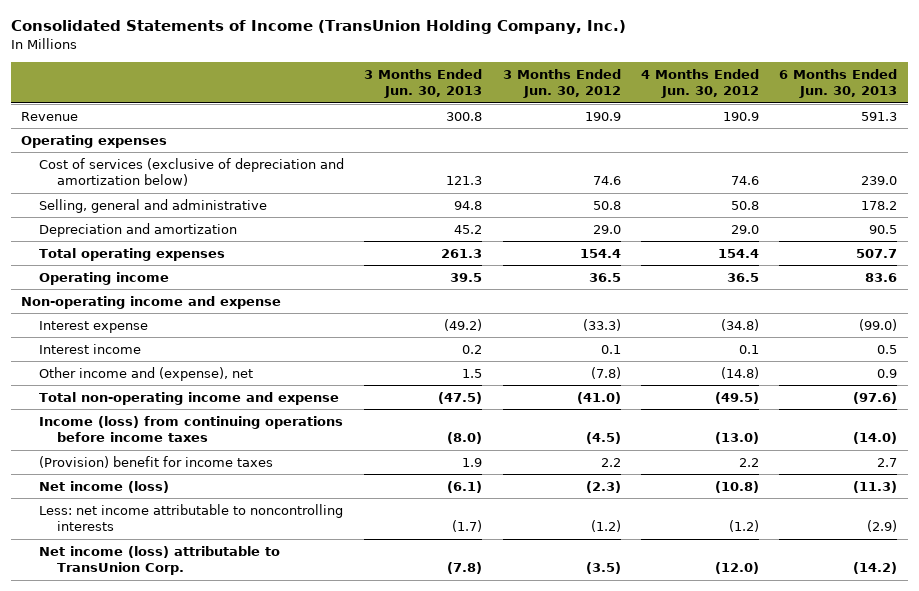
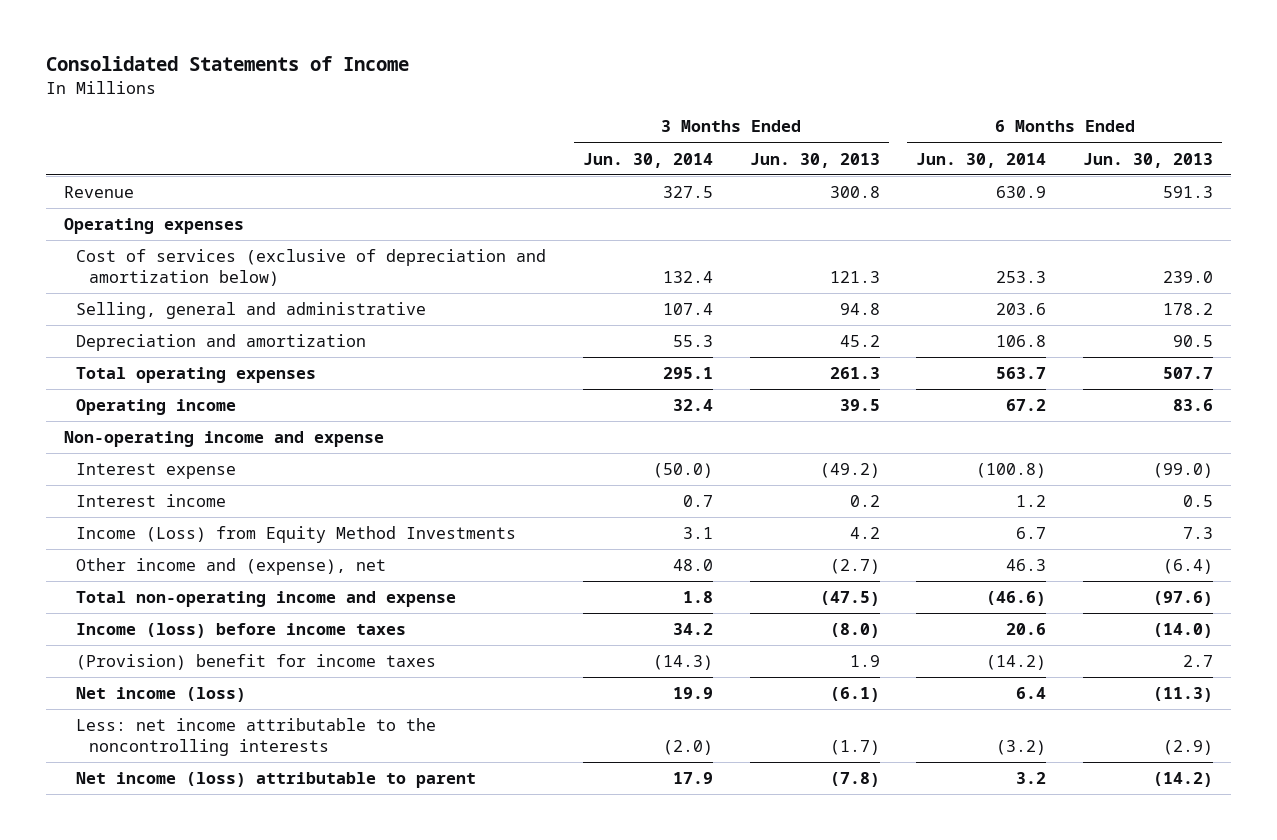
- Consolidated Statements of Income (TransUnion Holding Company, Inc.)
+ Consolidated Statements of Income
- | 3 Months Ended Jun. 30, 2013 | 3 Months Ended Jun. 30, 2012 | 4 Months Ended Jun. 30, 2012 | 6 Months Ended Jun. 30, 2013
+ | 3 Months Ended Jun. 30, 2014 | 3 Months Ended Jun. 30, 2013 | 6 Months Ended Jun. 30, 2014 | 6 Months Ended Jun. 30, 2013
- Other income and (expense), net | 1.5 | (7.8) | (14.8) | 0.9
+ Income (Loss) from Equity Method Investments | 3.1 | 4.2 | 6.7 | 7.3
+ Other income and (expense), net | 48.0 | (2.7) | 46.3 | (6.4)
- Income (loss) from continuing operations before income taxes | (8.0) | (4.5) | (13.0) | (14.0)
+ Income (loss) before income taxes | 34.2 | (8.0) | 20.6 | (14.0)
- Less: net income attributable to noncontrolling interests | (1.7) | (1.2) | (1.2) | (2.9)
- Net income (loss) attributable to TransUnion Corp. | (7.8) | (3.5) | (12.0) | (14.2)
+ Less: net income attributable to the noncontrolling interests | (2.0) | (1.7) | (3.2) | (2.9)
+ Net income (loss) attributable to parent | 17.9 | (7.8) | 3.2 | (14.2)

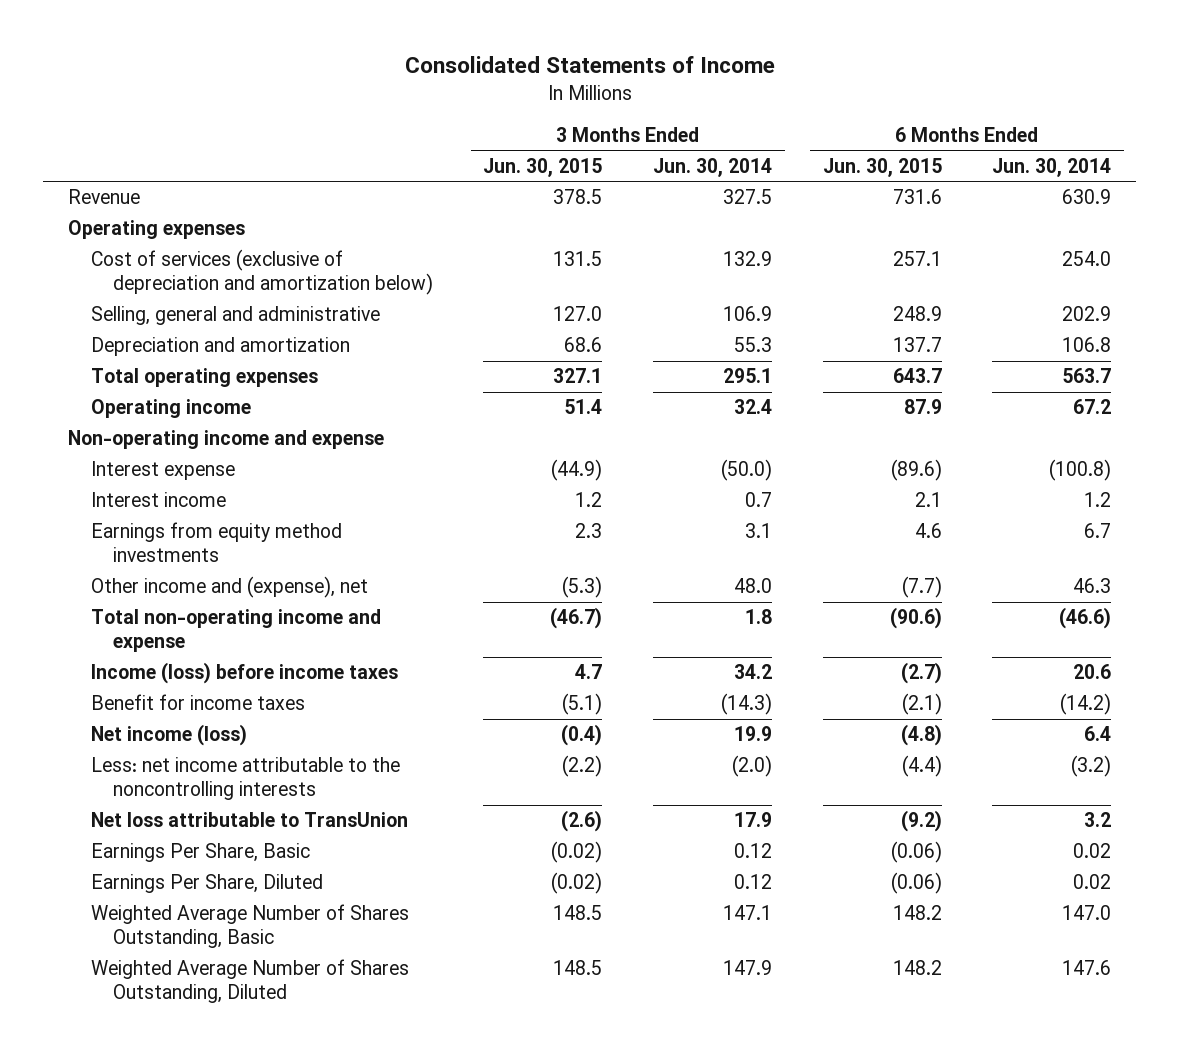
- | 3 Months Ended Jun. 30, 2014 | 3 Months Ended Jun. 30, 2013 | 6 Months Ended Jun. 30, 2014 | 6 Months Ended Jun. 30, 2013
+ | 3 Months Ended Jun. 30, 2015 | 3 Months Ended Jun. 30, 2014 | 6 Months Ended Jun. 30, 2015 | 6 Months Ended Jun. 30, 2014
- Cost of services (exclusive of depreciation and amortization below) | 132.4 | 121.3 | 253.3 | 239.0
- Selling, general and administrative | 107.4 | 94.8 | 203.6 | 178.2
+ Cost of services (exclusive of depreciation and amortization below) | 131.5 | 132.9 | 257.1 | 254.0
+ Selling, general and administrative | 127.0 | 106.9 | 248.9 | 202.9
- Income (Loss) from Equity Method Investments | 3.1 | 4.2 | 6.7 | 7.3
+ Earnings from equity method investments | 2.3 | 3.1 | 4.6 | 6.7
- (Provision) benefit for income taxes | (14.3) | 1.9 | (14.2) | 2.7
+ Benefit for income taxes | (5.1) | (14.3) | (2.1) | (14.2)
- Net income (loss) attributable to parent | 17.9 | (7.8) | 3.2 | (14.2)
+ Net loss attributable to TransUnion | (2.6) | 17.9 | (9.2) | 3.2
+ Earnings Per Share, Basic | (0.02) | 0.12 | (0.06) | 0.02
+ Earnings Per Share, Diluted | (0.02) | 0.12 | (0.06) | 0.02
+ Weighted Average Number of Shares Outstanding, Basic | 148.5 | 147.1 | 148.2 | 147.0
+ Weighted Average Number of Shares Outstanding, Diluted | 148.5 | 147.9 | 148.2 | 147.6

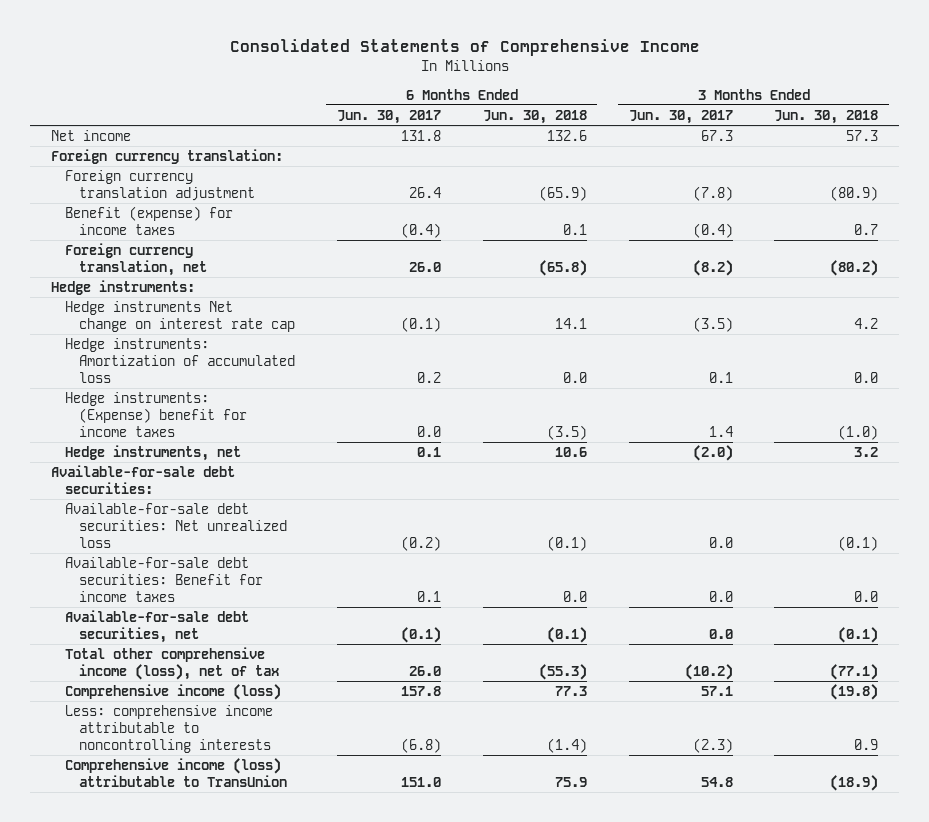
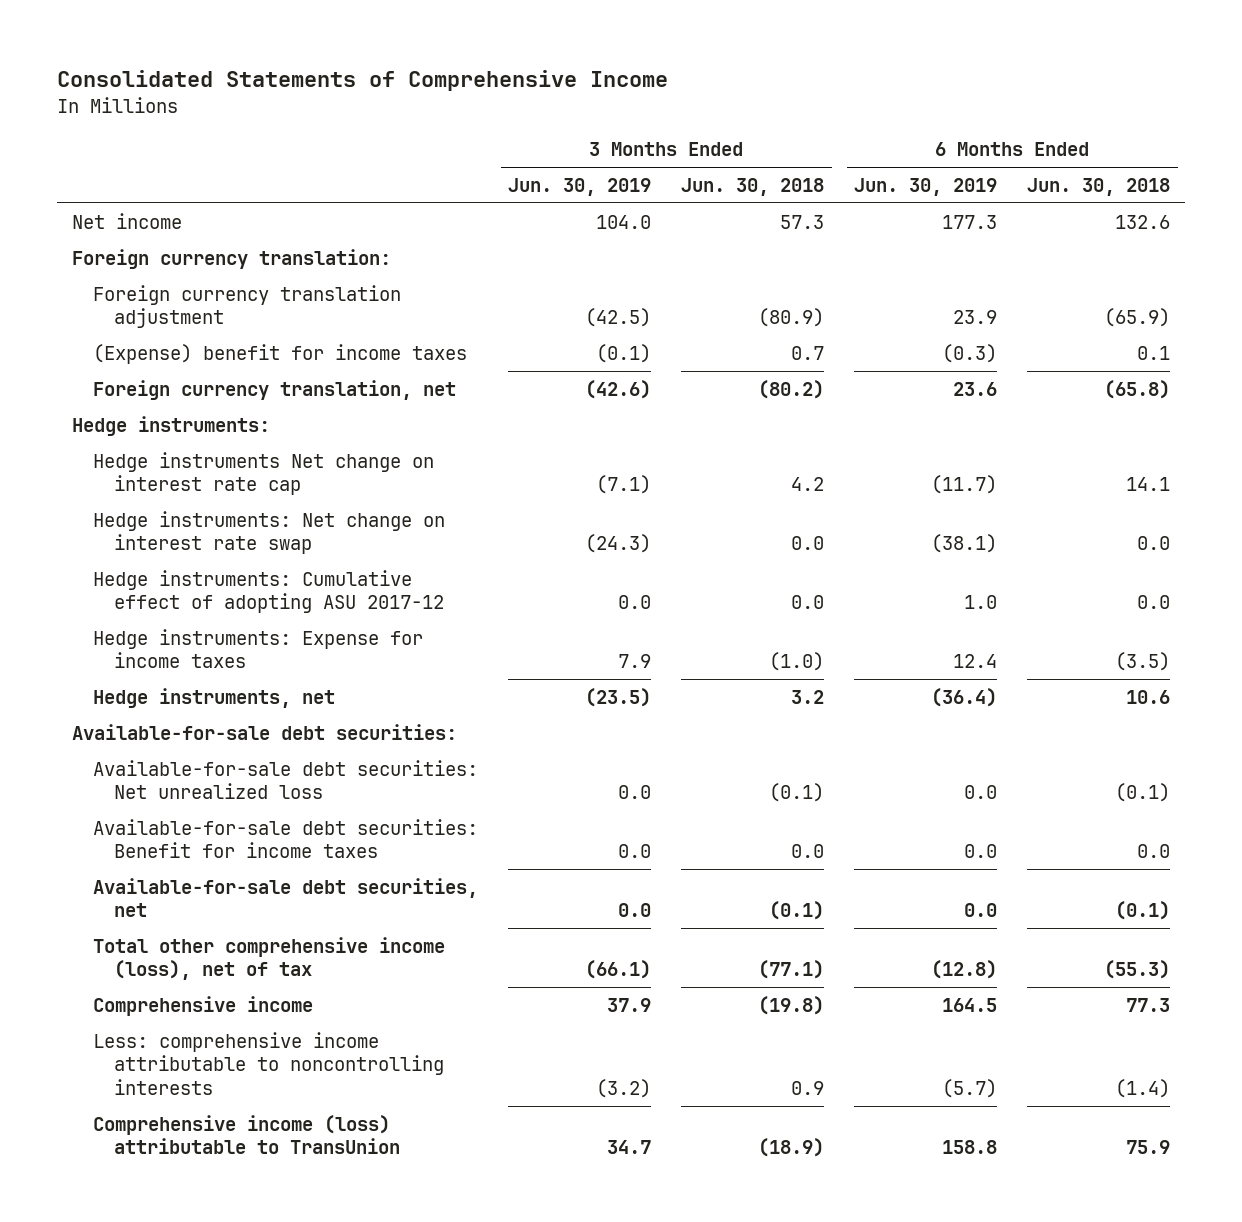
- | 6 Months Ended Jun. 30, 2017 | 6 Months Ended Jun. 30, 2018 | 3 Months Ended Jun. 30, 2017 | 3 Months Ended Jun. 30, 2018
+ | 3 Months Ended Jun. 30, 2019 | 3 Months Ended Jun. 30, 2018 | 6 Months Ended Jun. 30, 2019 | 6 Months Ended Jun. 30, 2018
- Benefit (expense) for income taxes | (0.4) | 0.1 | (0.4) | 0.7
+ (Expense) benefit for income taxes | (0.1) | 0.7 | (0.3) | 0.1
- Hedge instruments: Amortization of accumulated loss | 0.2 | 0.0 | 0.1 | 0.0
- Hedge instruments: (Expense) benefit for income taxes | 0.0 | (3.5) | 1.4 | (1.0)
+ Hedge instruments: Net change on interest rate swap | (24.3) | 0.0 | (38.1) | 0.0
+ Hedge instruments: Cumulative effect of adopting ASU 2017-12 | 0.0 | 0.0 | 1.0 | 0.0
+ Hedge instruments: Expense for income taxes | 7.9 | (1.0) | 12.4 | (3.5)
- Comprehensive income (loss) | 157.8 | 77.3 | 57.1 | (19.8)
+ Comprehensive income | 37.9 | (19.8) | 164.5 | 77.3

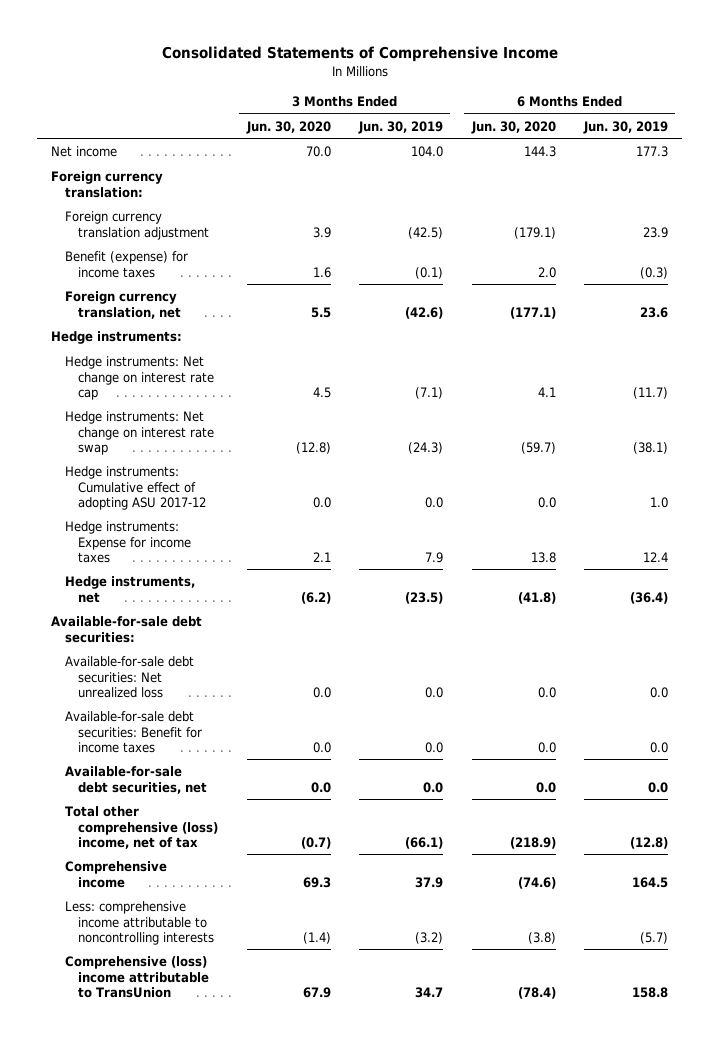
- | 3 Months Ended Jun. 30, 2019 | 3 Months Ended Jun. 30, 2018 | 6 Months Ended Jun. 30, 2019 | 6 Months Ended Jun. 30, 2018
+ | 3 Months Ended Jun. 30, 2020 | 3 Months Ended Jun. 30, 2019 | 6 Months Ended Jun. 30, 2020 | 6 Months Ended Jun. 30, 2019
- (Expense) benefit for income taxes | (0.1) | 0.7 | (0.3) | 0.1
+ Benefit (expense) for income taxes | 1.6 | (0.1) | 2.0 | (0.3)
- Hedge instruments Net change on interest rate cap | (7.1) | 4.2 | (11.7) | 14.1
+ Hedge instruments: Net change on interest rate cap | 4.5 | (7.1) | 4.1 | (11.7)
- Total other comprehensive income (loss), net of tax | (66.1) | (77.1) | (12.8) | (55.3)
+ Total other comprehensive (loss) income, net of tax | (0.7) | (66.1) | (218.9) | (12.8)
- Comprehensive income (loss) attributable to TransUnion | 34.7 | (18.9) | 158.8 | 75.9
+ Comprehensive (loss) income attributable to TransUnion | 67.9 | 34.7 | (78.4) | 158.8

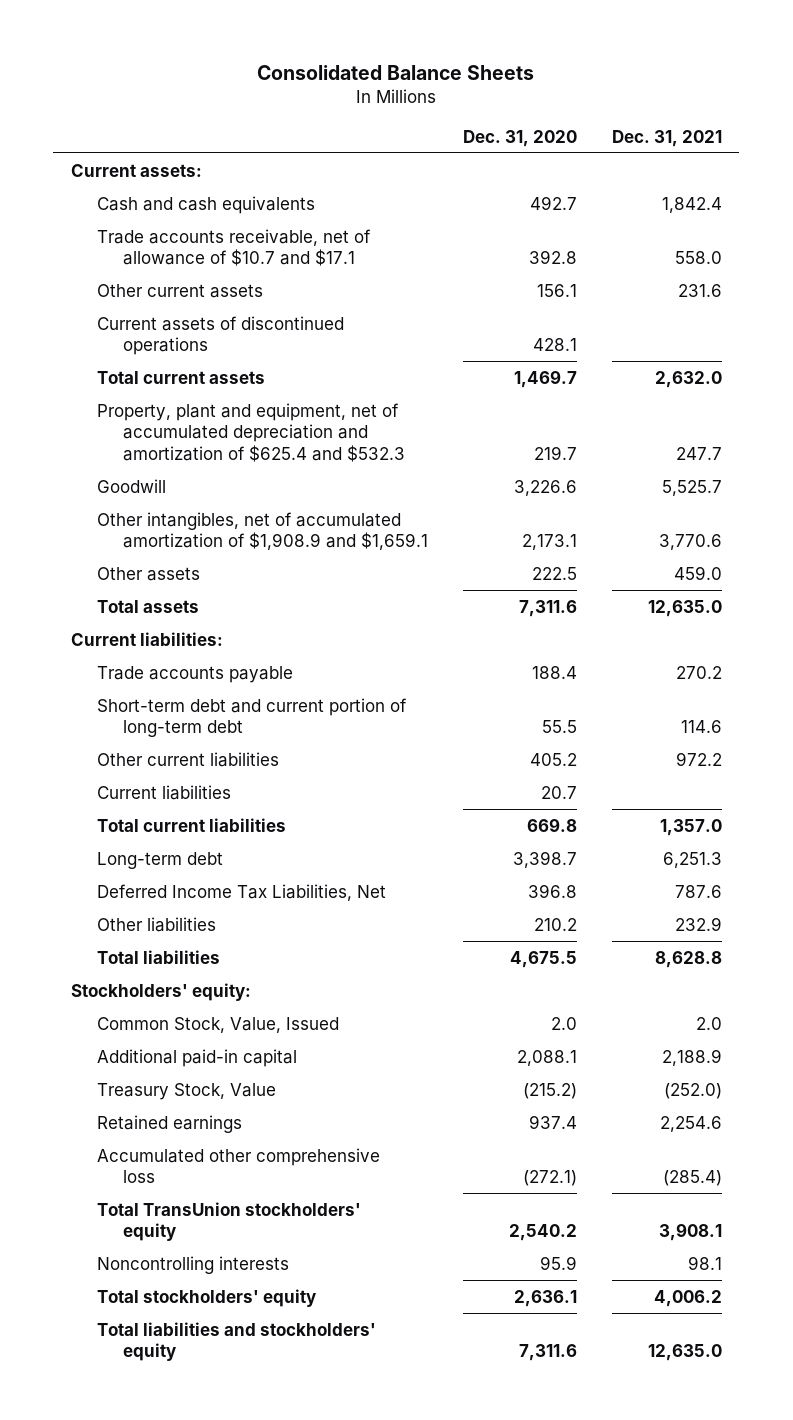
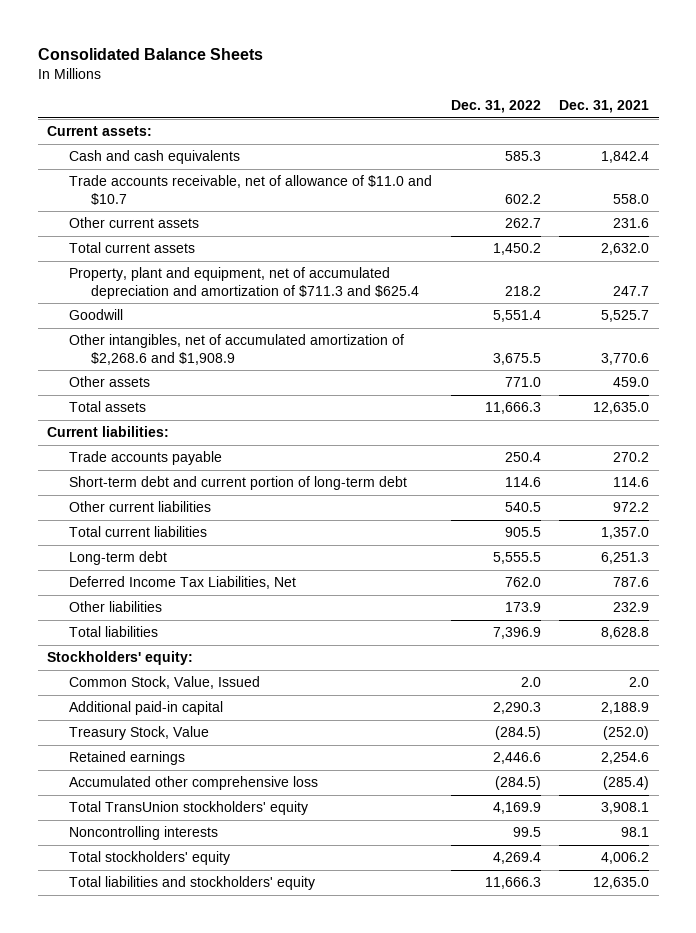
- | Dec. 31, 2020 | Dec. 31, 2021
+ | Dec. 31, 2022 | Dec. 31, 2021
- Trade accounts receivable, net of allowance of $10.7 and $17.1 | 392.8 | 558.0
+ Trade accounts receivable, net of allowance of $11.0 and $10.7 | 602.2 | 558.0
- Current assets of discontinued operations | 428.1 |
- Property, plant and equipment, net of accumulated depreciation and amortization of $625.4 and $532.3 | 219.7 | 247.7
+ Property, plant and equipment, net of accumulated depreciation and amortization of $711.3 and $625.4 | 218.2 | 247.7
- Other intangibles, net of accumulated amortization of $1,908.9 and $1,659.1 | 2,173.1 | 3,770.6
+ Other intangibles, net of accumulated amortization of $2,268.6 and $1,908.9 | 3,675.5 | 3,770.6
- Current liabilities | 20.7 |

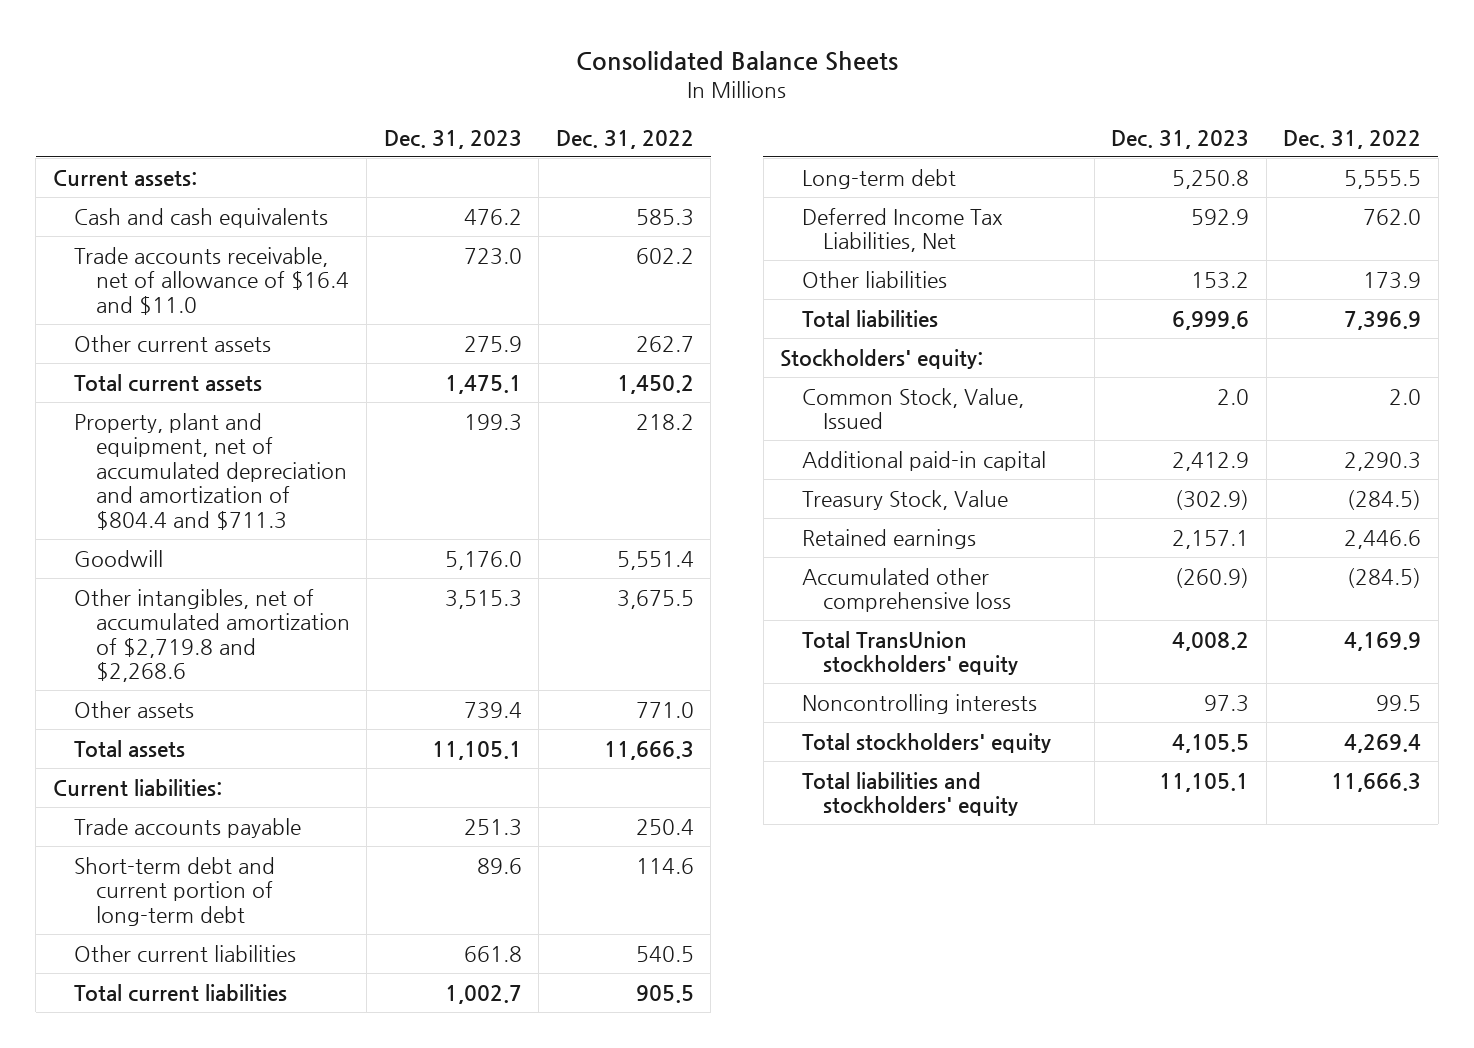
- | Dec. 31, 2022 | Dec. 31, 2021
+ | Dec. 31, 2023 | Dec. 31, 2022
- Trade accounts receivable, net of allowance of $11.0 and $10.7 | 602.2 | 558.0
+ Trade accounts receivable, net of allowance of $16.4 and $11.0 | 723.0 | 602.2
- Property, plant and equipment, net of accumulated depreciation and amortization of $711.3 and $625.4 | 218.2 | 247.7
+ Property, plant and equipment, net of accumulated depreciation and amortization of $804.4 and $711.3 | 199.3 | 218.2
- Other intangibles, net of accumulated amortization of $2,268.6 and $1,908.9 | 3,675.5 | 3,770.6
+ Other intangibles, net of accumulated amortization of $2,719.8 and $2,268.6 | 3,515.3 | 3,675.5

